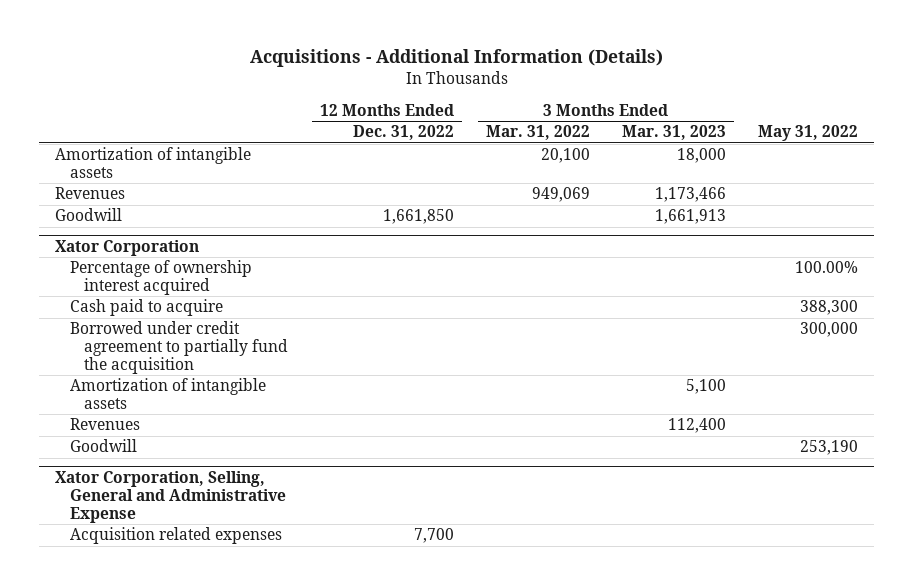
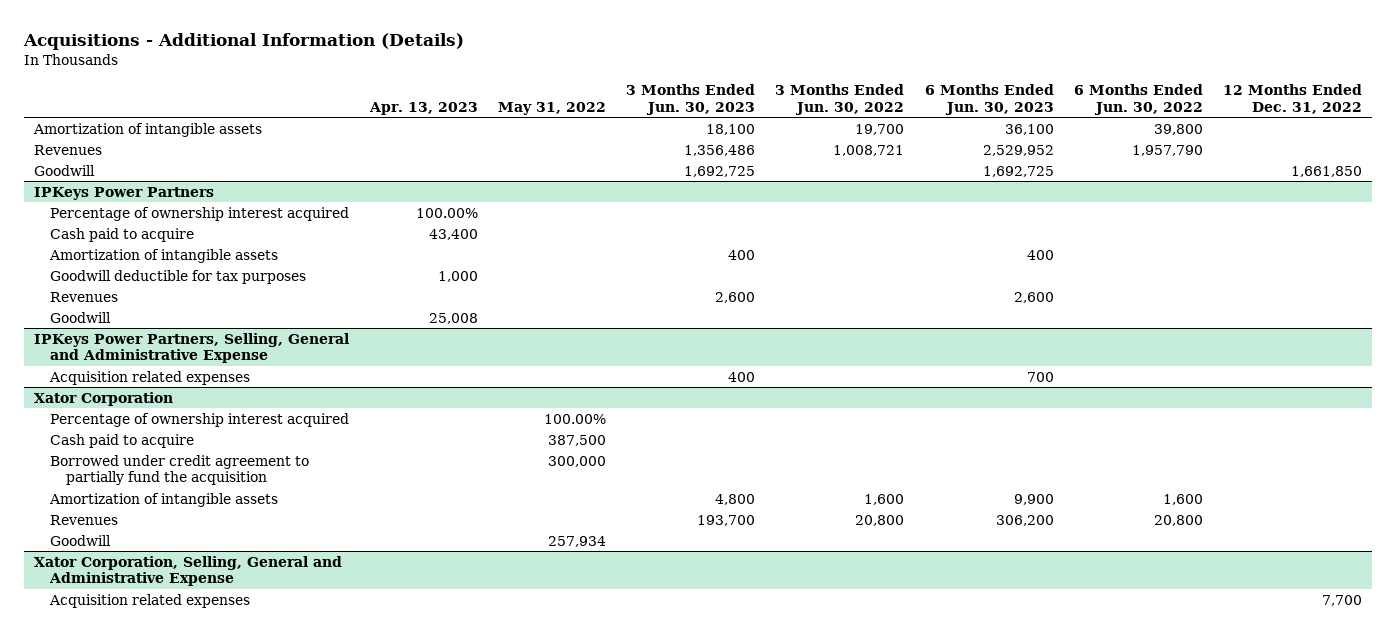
- | 12 Months Ended Dec. 31, 2022 | 3 Months Ended Mar. 31, 2022 | 3 Months Ended Mar. 31, 2023 | May 31, 2022
+ | Apr. 13, 2023 | May 31, 2022 | 3 Months Ended Jun. 30, 2023 | 3 Months Ended Jun. 30, 2022 | 6 Months Ended Jun. 30, 2023 | 6 Months Ended Jun. 30, 2022 | 12 Months Ended Dec. 31, 2022
+ IPKeys Power Partners
+ Percentage of ownership interest acquired | 100.00% | | | | | |
+ Cash paid to acquire | 43,400 | | | | | |
+ Amortization of intangible assets | | | 400 | | 400 | |
+ Goodwill deductible for tax purposes | 1,000 | | | | | |
+ Revenues | | | 2,600 | | 2,600 | |
+ Goodwill | 25,008 | | | | | |
+ IPKeys Power Partners, Selling, General and Administrative Expense
+ Acquisition related expenses | | | 400 | | 700 | |
@ Xator Corporation
- Cash paid to acquire | | | | 388,300
+ Cash paid to acquire | | 387,500 | | | | |
- Goodwill | | | | 253,190
+ Goodwill | | 257,934 | | | | |

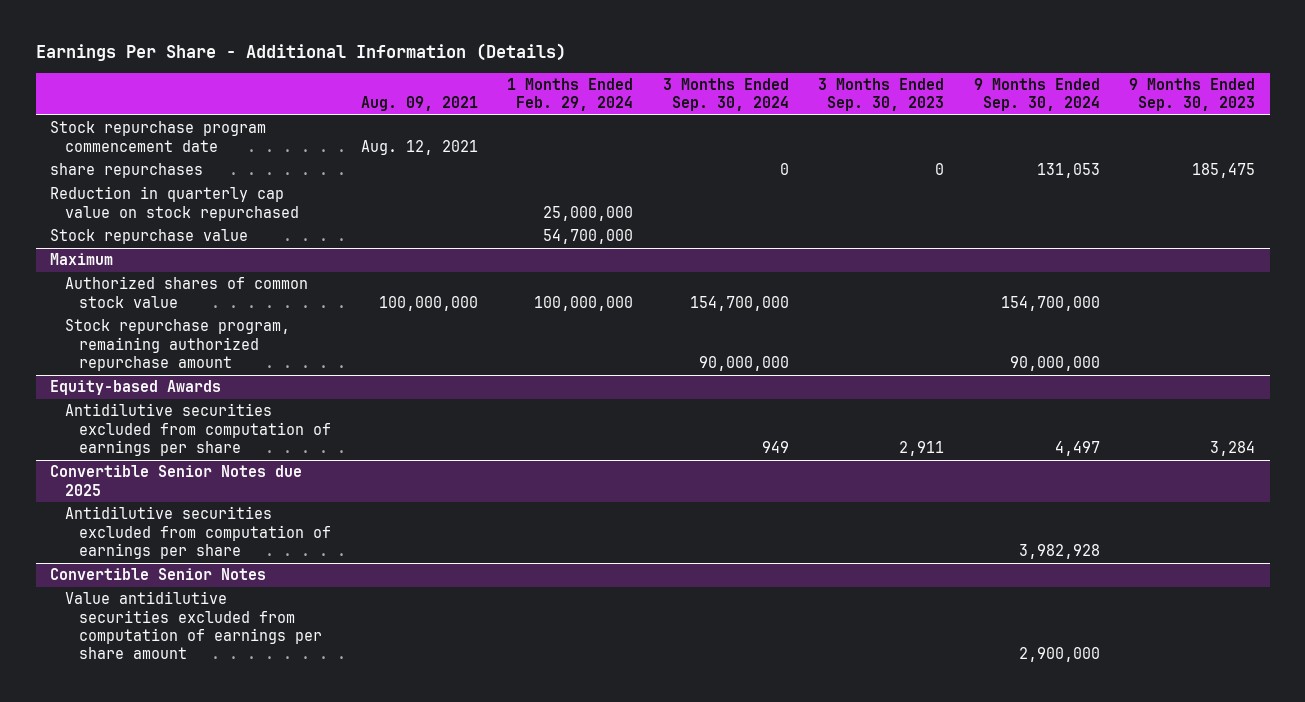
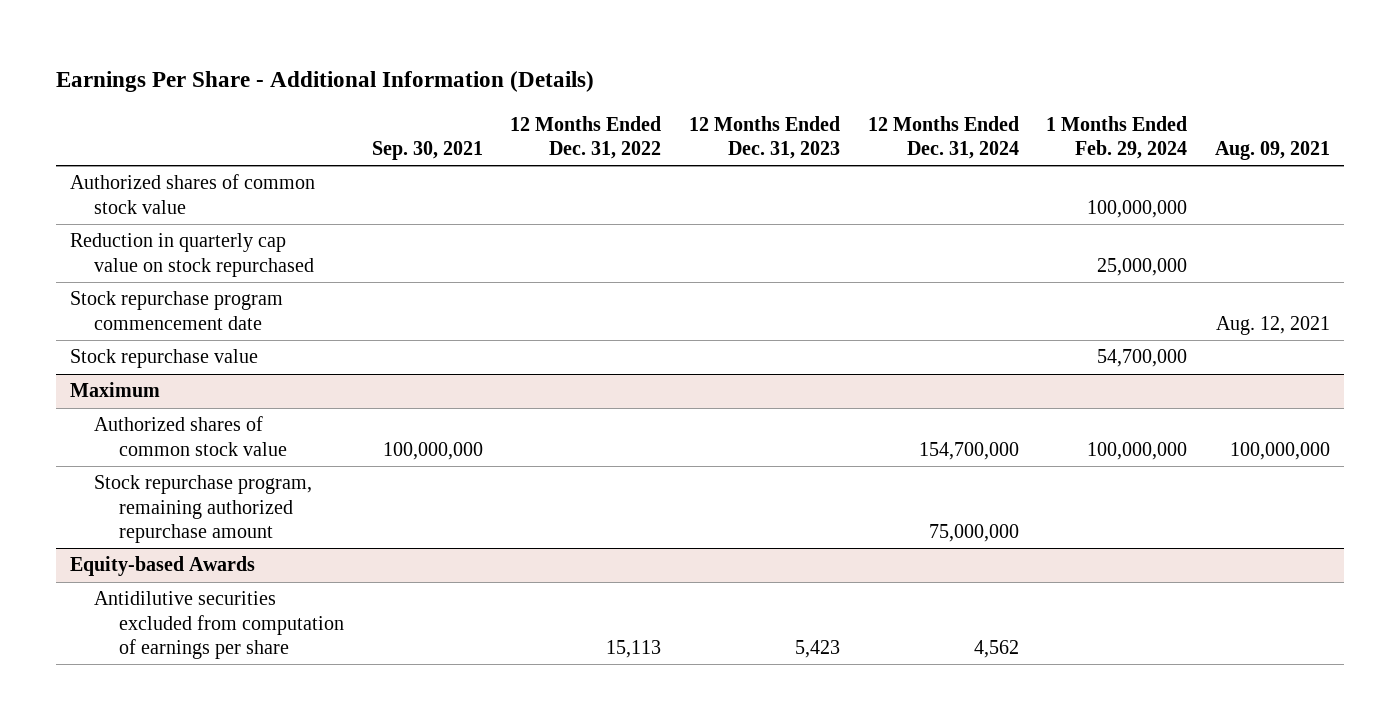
- | Aug. 09, 2021 | 1 Months Ended Feb. 29, 2024 | 3 Months Ended Sep. 30, 2024 | 3 Months Ended Sep. 30, 2023 | 9 Months Ended Sep. 30, 2024 | 9 Months Ended Sep. 30, 2023
+ | Sep. 30, 2021 | 12 Months Ended Dec. 31, 2022 | 12 Months Ended Dec. 31, 2023 | 12 Months Ended Dec. 31, 2024 | 1 Months Ended Feb. 29, 2024 | Aug. 09, 2021
- share repurchases | | | 0 | 0 | 131,053 | 185,475
+ Authorized shares of common stock value | | | | | 100,000,000 |
moved down: Stock repurchase program commencement date | | | | | | Aug. 12, 2021
- Convertible Senior Notes due 2025
- Antidilutive securities excluded from computation of earnings per share | | | | | 3,982,928 |
- Convertible Senior Notes
- Value antidilutive securities excluded from computation of earnings per share amount | | | | | 2,900,000 |

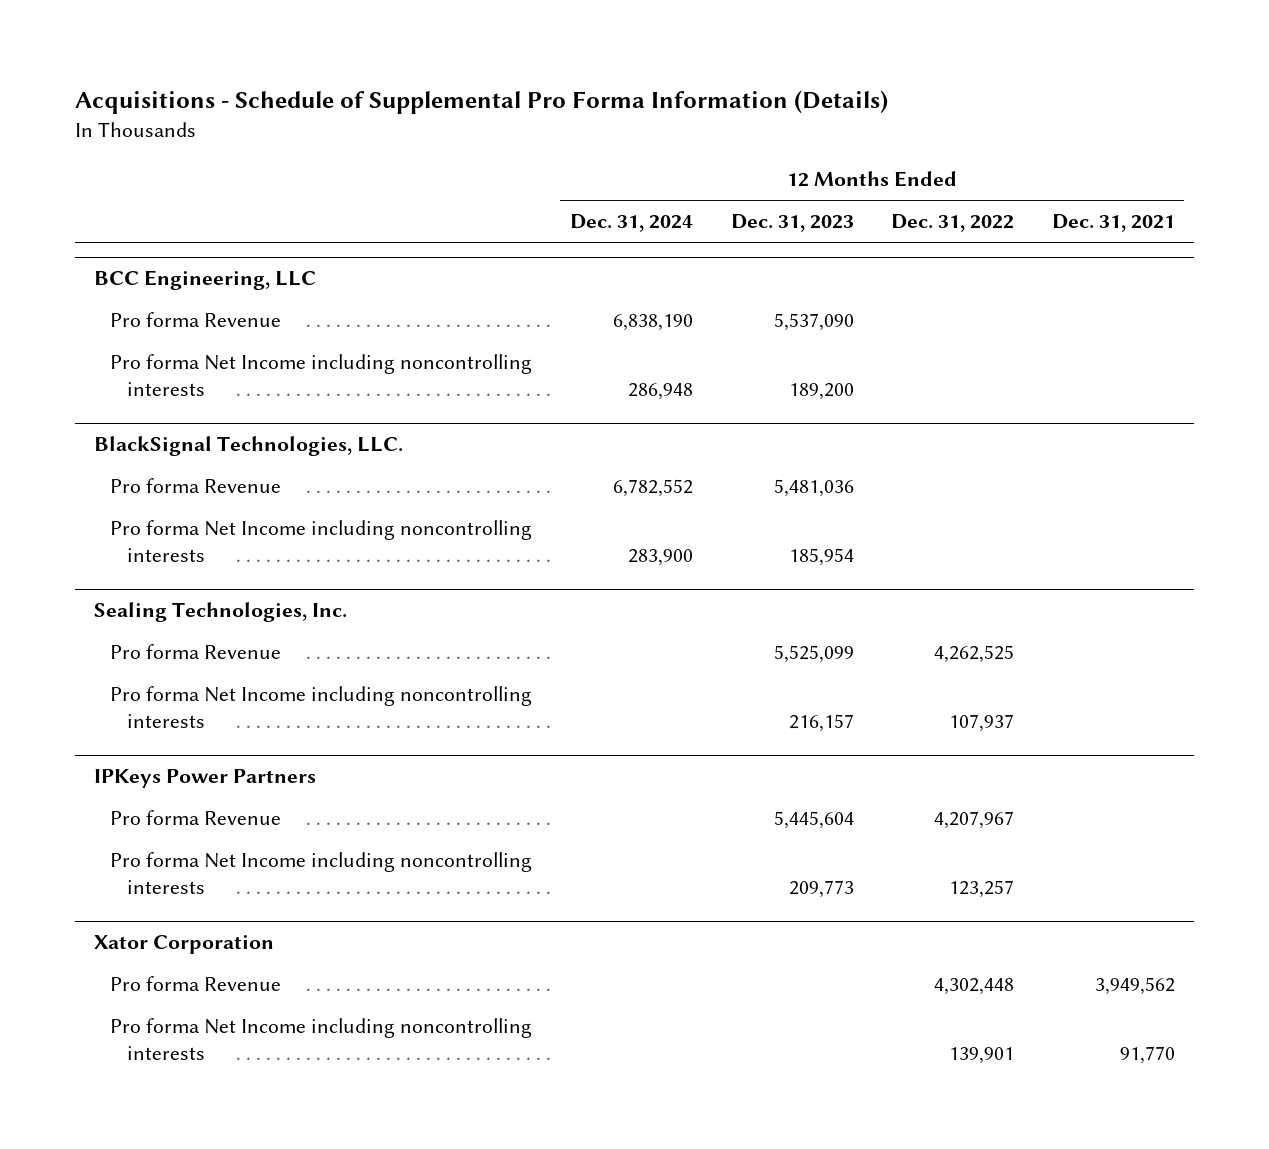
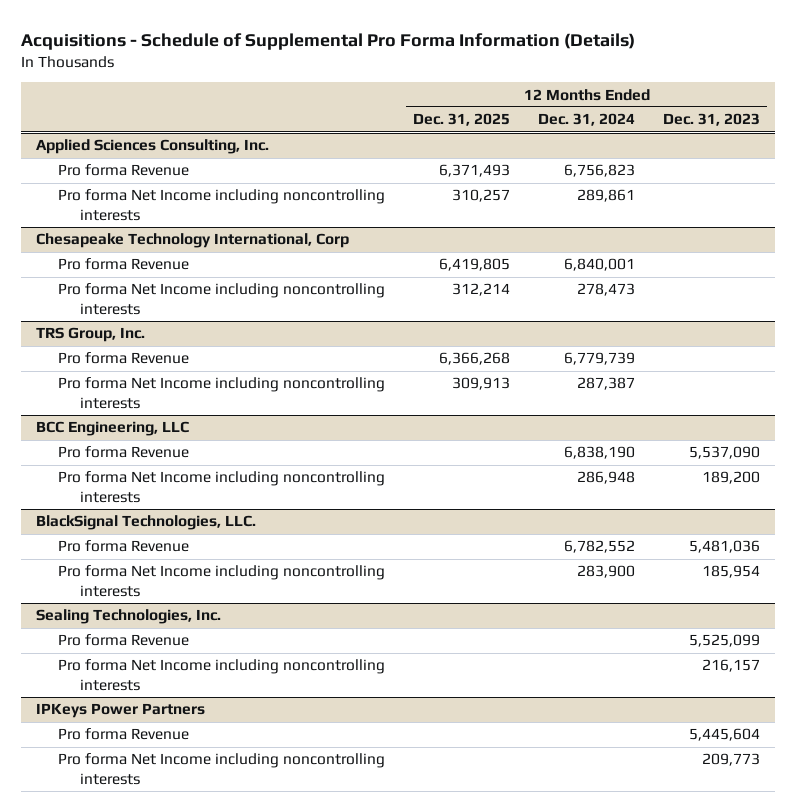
- | 12 Months Ended Dec. 31, 2024 | 12 Months Ended Dec. 31, 2023 | 12 Months Ended Dec. 31, 2022 | 12 Months Ended Dec. 31, 2021
+ | 12 Months Ended Dec. 31, 2025 | 12 Months Ended Dec. 31, 2024 | 12 Months Ended Dec. 31, 2023
+ Applied Sciences Consulting, Inc.
+ Pro forma Revenue | 6,371,493 | 6,756,823 |
+ Pro forma Net Income including noncontrolling interests | 310,257 | 289,861 |
+ Chesapeake Technology International, Corp
+ Pro forma Revenue | 6,419,805 | 6,840,001 |
+ Pro forma Net Income including noncontrolling interests | 312,214 | 278,473 |
+ TRS Group, Inc.
+ Pro forma Revenue | 6,366,268 | 6,779,739 |
+ Pro forma Net Income including noncontrolling interests | 309,913 | 287,387 |
- Xator Corporation
- Pro forma Revenue | | | 4,302,448 | 3,949,562
- Pro forma Net Income including noncontrolling interests | | | 139,901 | 91,770

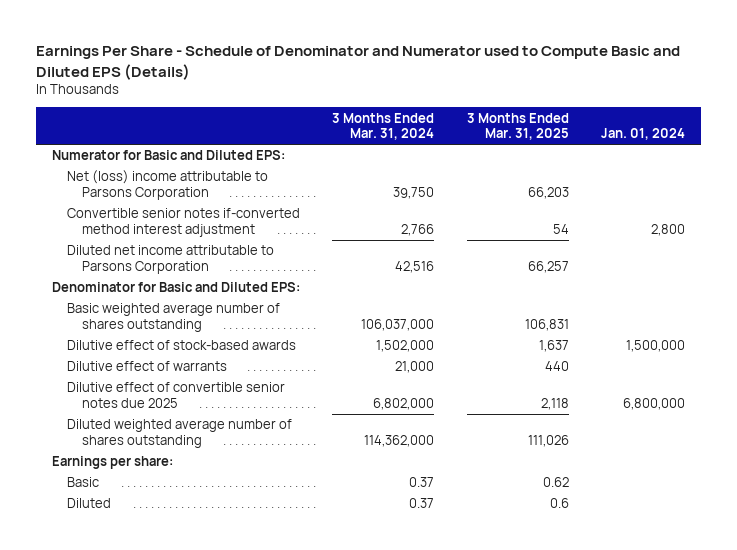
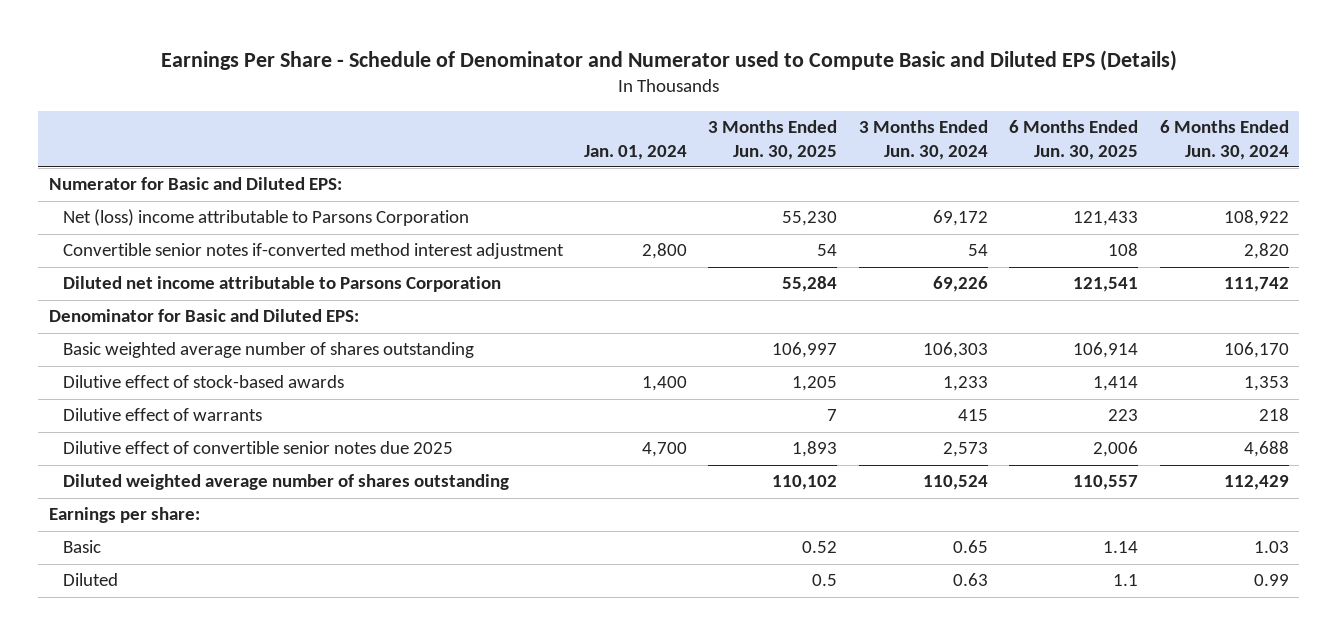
- | 3 Months Ended Mar. 31, 2024 | 3 Months Ended Mar. 31, 2025 | Jan. 01, 2024
+ | Jan. 01, 2024 | 3 Months Ended Jun. 30, 2025 | 3 Months Ended Jun. 30, 2024 | 6 Months Ended Jun. 30, 2025 | 6 Months Ended Jun. 30, 2024
- Dilutive effect of stock-based awards | 1,502,000 | 1,637 | 1,500,000
+ Dilutive effect of stock-based awards | 1,400 | 1,205 | 1,233 | 1,414 | 1,353
- Dilutive effect of convertible senior notes due 2025 | 6,802,000 | 2,118 | 6,800,000
+ Dilutive effect of convertible senior notes due 2025 | 4,700 | 1,893 | 2,573 | 2,006 | 4,688

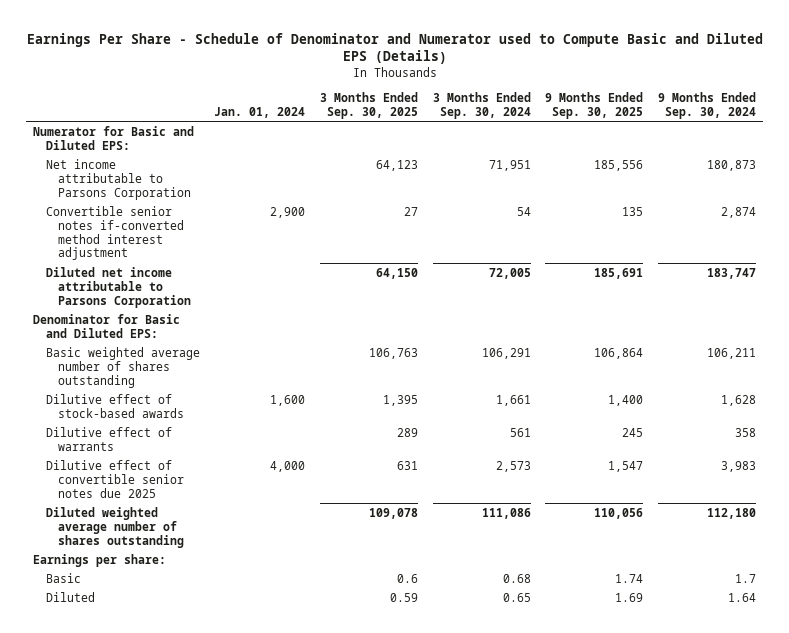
- | Jan. 01, 2024 | 3 Months Ended Jun. 30, 2025 | 3 Months Ended Jun. 30, 2024 | 6 Months Ended Jun. 30, 2025 | 6 Months Ended Jun. 30, 2024
+ | Jan. 01, 2024 | 3 Months Ended Sep. 30, 2025 | 3 Months Ended Sep. 30, 2024 | 9 Months Ended Sep. 30, 2025 | 9 Months Ended Sep. 30, 2024
- Net (loss) income attributable to Parsons Corporation | | 55,230 | 69,172 | 121,433 | 108,922
- Convertible senior notes if-converted method interest adjustment | 2,800 | 54 | 54 | 108 | 2,820
+ Net income attributable to Parsons Corporation | | 64,123 | 71,951 | 185,556 | 180,873
+ Convertible senior notes if-converted method interest adjustment | 2,900 | 27 | 54 | 135 | 2,874
- Dilutive effect of stock-based awards | 1,400 | 1,205 | 1,233 | 1,414 | 1,353
+ Dilutive effect of stock-based awards | 1,600 | 1,395 | 1,661 | 1,400 | 1,628
- Dilutive effect of convertible senior notes due 2025 | 4,700 | 1,893 | 2,573 | 2,006 | 4,688
+ Dilutive effect of convertible senior notes due 2025 | 4,000 | 631 | 2,573 | 1,547 | 3,983

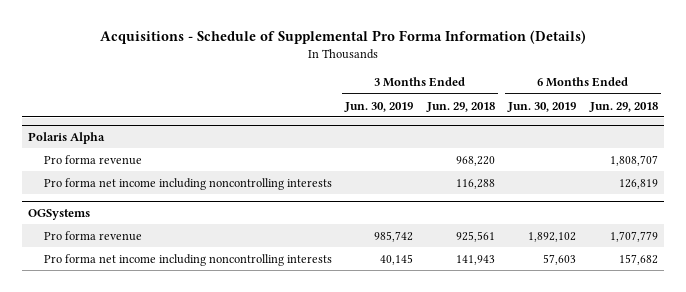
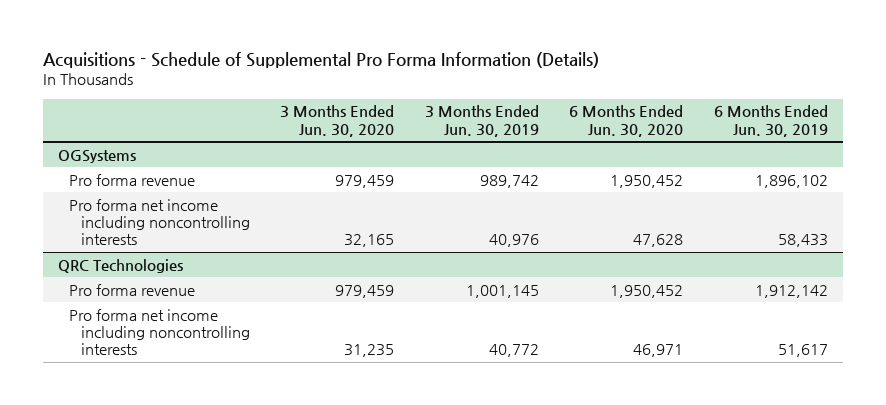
- | 3 Months Ended Jun. 30, 2019 | 3 Months Ended Jun. 29, 2018 | 6 Months Ended Jun. 30, 2019 | 6 Months Ended Jun. 29, 2018
+ | 3 Months Ended Jun. 30, 2020 | 3 Months Ended Jun. 30, 2019 | 6 Months Ended Jun. 30, 2020 | 6 Months Ended Jun. 30, 2019
- Polaris Alpha
- Pro forma revenue | | 968,220 | | 1,808,707
- Pro forma net income including noncontrolling interests | | 116,288 | | 126,819
@ OGSystems
- Pro forma revenue | 985,742 | 925,561 | 1,892,102 | 1,707,779
- Pro forma net income including noncontrolling interests | 40,145 | 141,943 | 57,603 | 157,682
+ Pro forma revenue | 979,459 | 989,742 | 1,950,452 | 1,896,102
+ Pro forma net income including noncontrolling interests | 32,165 | 40,976 | 47,628 | 58,433
+ QRC Technologies
+ Pro forma revenue | 979,459 | 1,001,145 | 1,950,452 | 1,912,142
+ Pro forma net income including noncontrolling interests | 31,235 | 40,772 | 46,971 | 51,617

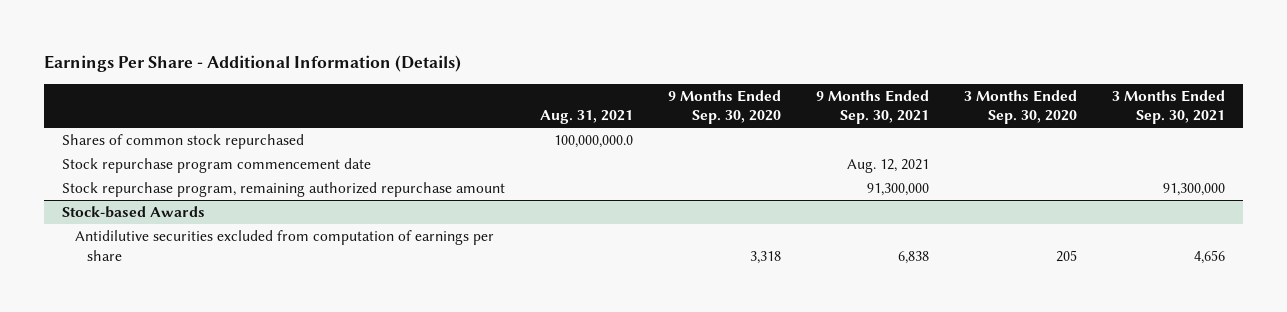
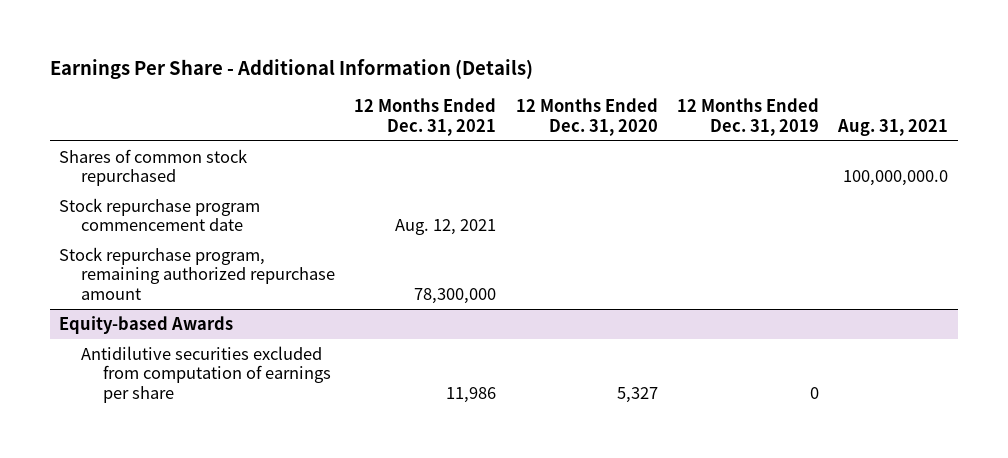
- | Aug. 31, 2021 | 9 Months Ended Sep. 30, 2020 | 9 Months Ended Sep. 30, 2021 | 3 Months Ended Sep. 30, 2020 | 3 Months Ended Sep. 30, 2021
+ | 12 Months Ended Dec. 31, 2021 | 12 Months Ended Dec. 31, 2020 | 12 Months Ended Dec. 31, 2019 | Aug. 31, 2021
- Stock-based Awards
+ Equity-based Awards

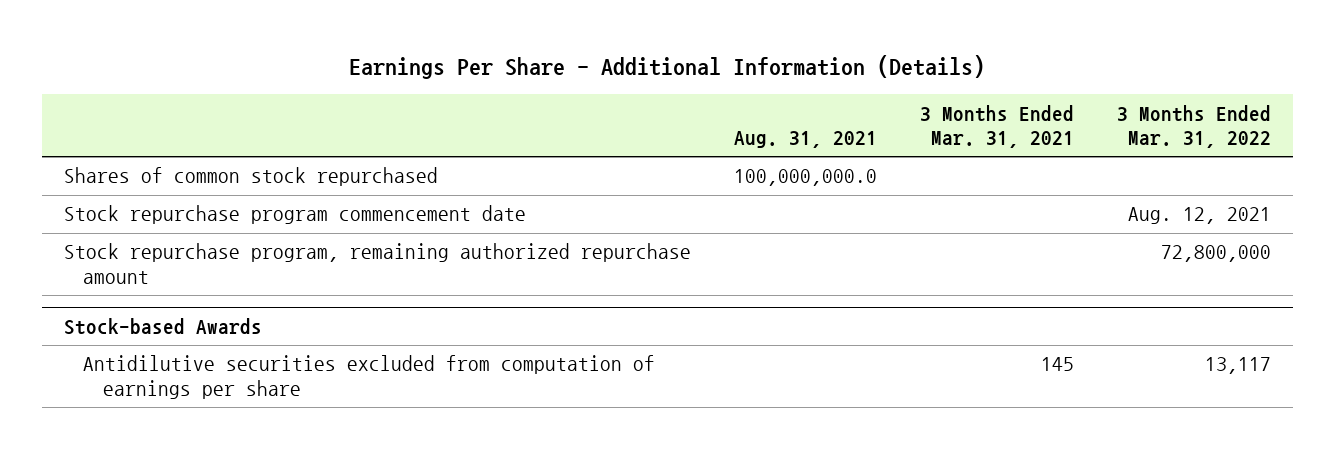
- | 12 Months Ended Dec. 31, 2021 | 12 Months Ended Dec. 31, 2020 | 12 Months Ended Dec. 31, 2019 | Aug. 31, 2021
+ | Aug. 31, 2021 | 3 Months Ended Mar. 31, 2021 | 3 Months Ended Mar. 31, 2022
- Equity-based Awards
+ Stock-based Awards

